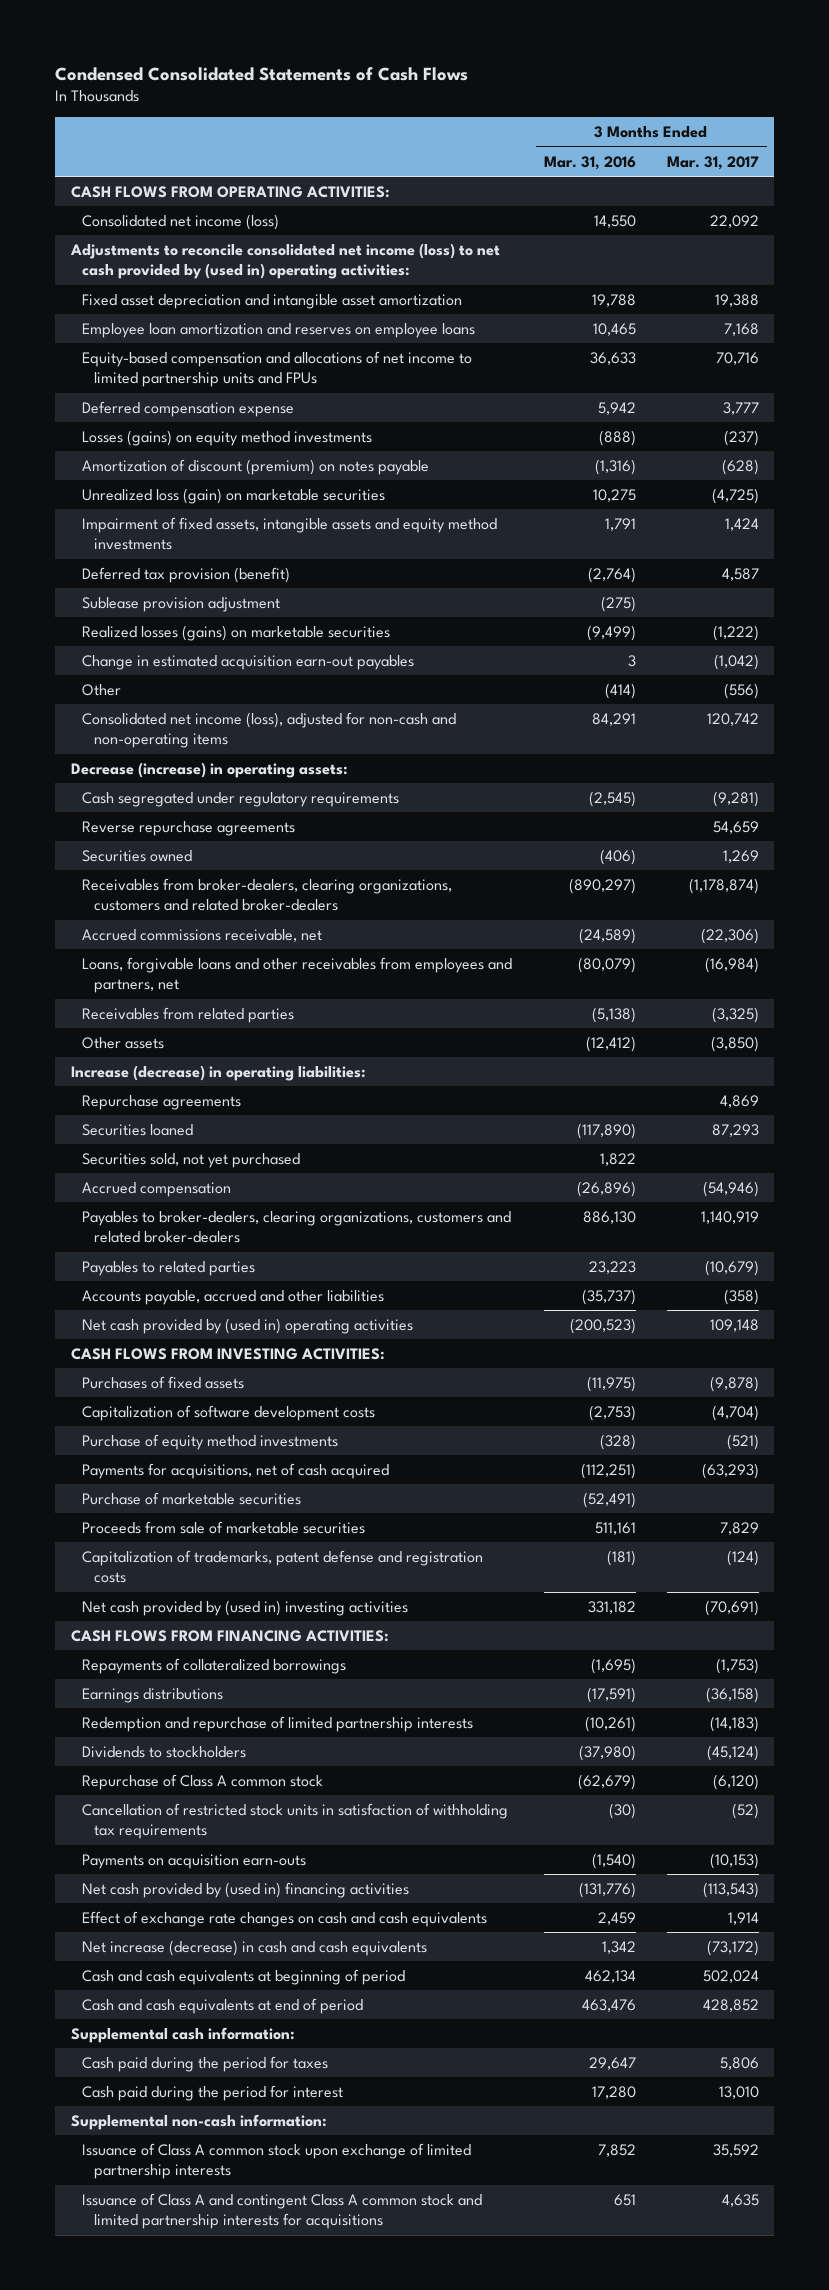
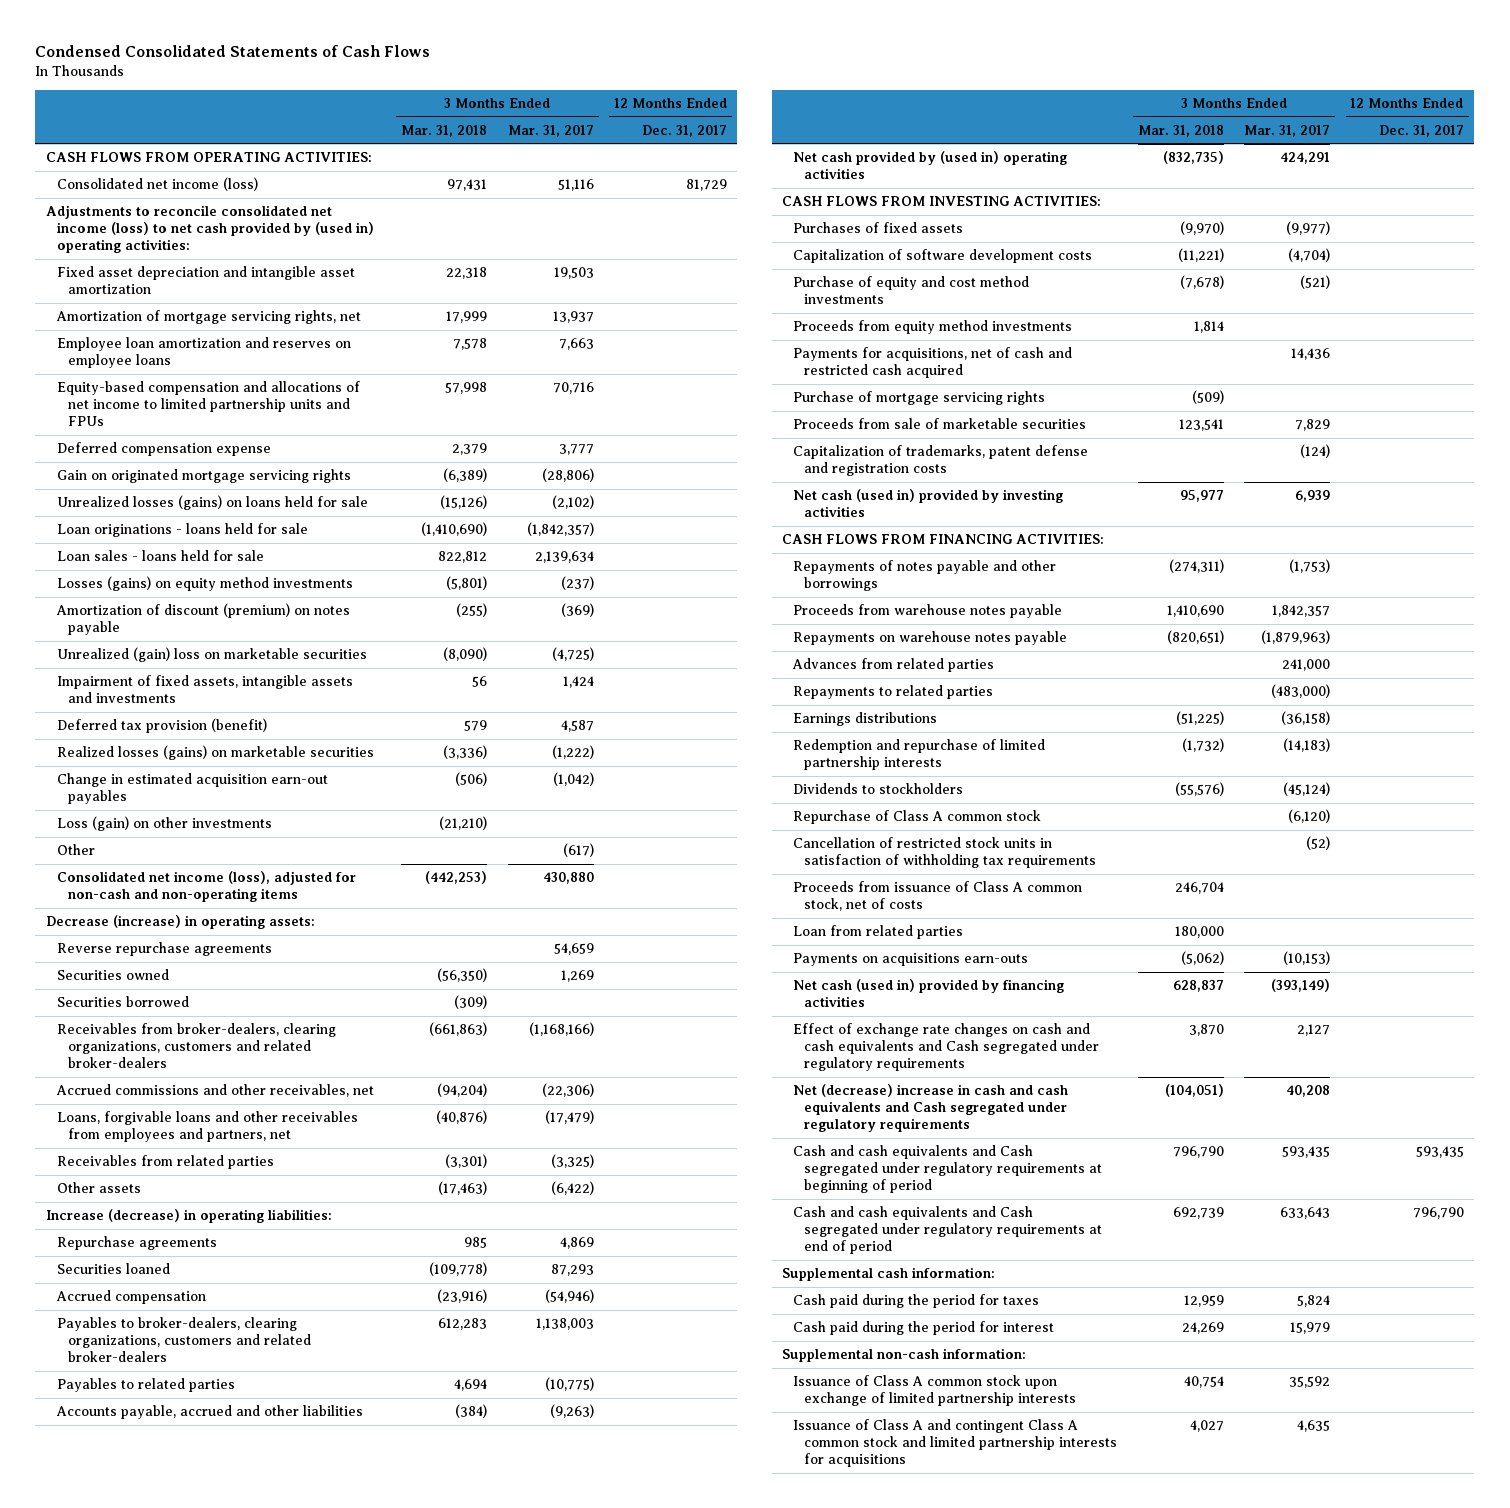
- | 3 Months Ended Mar. 31, 2016 | 3 Months Ended Mar. 31, 2017
+ | 3 Months Ended Mar. 31, 2018 | 3 Months Ended Mar. 31, 2017 | 12 Months Ended Dec. 31, 2017
- Consolidated net income (loss) | 14,550 | 22,092
+ Consolidated net income (loss) | 97,431 | 51,116 | 81,729
- Fixed asset depreciation and intangible asset amortization | 19,788 | 19,388
- Employee loan amortization and reserves on employee loans | 10,465 | 7,168
+ Fixed asset depreciation and intangible asset amortization | 22,318 | 19,503 |
+ Amortization of mortgage servicing rights, net | 17,999 | 13,937 |
+ Employee loan amortization and reserves on employee loans | 7,578 | 7,663 |
+ Gain on originated mortgage servicing rights | (6,389) | (28,806) |
+ Unrealized losses (gains) on loans held for sale | (15,126) | (2,102) |
+ Loan originations - loans held for sale | (1,410,690) | (1,842,357) |
+ Loan sales - loans held for sale | 822,812 | 2,139,634 |
- Amortization of discount (premium) on notes payable | (1,316) | (628)
- Unrealized loss (gain) on marketable securities | 10,275 | (4,725)
- Impairment of fixed assets, intangible assets and equity method investments | 1,791 | 1,424
+ Amortization of discount (premium) on notes payable | (255) | (369) |
+ Unrealized (gain) loss on marketable securities | (8,090) | (4,725) |
+ Impairment of fixed assets, intangible assets and investments | 56 | 1,424 |
- Sublease provision adjustment | (275) |
- Other | (414) | (556)
- Consolidated net income (loss), adjusted for non-cash and non-operating items | 84,291 | 120,742
+ Loss (gain) on other investments | (21,210) | |
+ Other | | (617) |
+ Consolidated net income (loss), adjusted for non-cash and non-operating items | (442,253) | 430,880 |
- Cash segregated under regulatory requirements | (2,545) | (9,281)
- Receivables from broker-dealers, clearing organizations, customers and related broker-dealers | (890,297) | (1,178,874)
- Accrued commissions receivable, net | (24,589) | (22,306)
- Loans, forgivable loans and other receivables from employees and partners, net | (80,079) | (16,984)
+ Securities borrowed | (309) | |
+ Receivables from broker-dealers, clearing organizations, customers and related broker-dealers | (661,863) | (1,168,166) |
+ Accrued commissions and other receivables, net | (94,204) | (22,306) |
+ Loans, forgivable loans and other receivables from employees and partners, net | (40,876) | (17,479) |
- Other assets | (12,412) | (3,850)
+ Other assets | (17,463) | (6,422) |
- Securities sold, not yet purchased | 1,822 |
- Payables to broker-dealers, clearing organizations, customers and related broker-dealers | 886,130 | 1,140,919
- Payables to related parties | 23,223 | (10,679)
- Accounts payable, accrued and other liabilities | (35,737) | (358)
- Net cash provided by (used in) operating activities | (200,523) | 109,148
+ Payables to broker-dealers, clearing organizations, customers and related broker-dealers | 612,283 | 1,138,003 |
+ Payables to related parties | 4,694 | (10,775) |
+ Accounts payable, accrued and other liabilities | (384) | (9,263) |
+ Net cash provided by (used in) operating activities | (832,735) | 424,291 |
- Purchases of fixed assets | (11,975) | (9,878)
+ Purchases of fixed assets | (9,970) | (9,977) |
- Purchase of equity method investments | (328) | (521)
- Payments for acquisitions, net of cash acquired | (112,251) | (63,293)
- Purchase of marketable securities | (52,491) |
+ Purchase of equity and cost method investments | (7,678) | (521) |
+ Proceeds from equity method investments | 1,814 | |
+ Payments for acquisitions, net of cash and restricted cash acquired | | 14,436 |
+ Purchase of mortgage servicing rights | (509) | |
- Net cash provided by (used in) investing activities | 331,182 | (70,691)
+ Net cash (used in) provided by investing activities | 95,977 | 6,939 |
- Repayments of collateralized borrowings | (1,695) | (1,753)
+ Repayments of notes payable and other borrowings | (274,311) | (1,753) |
+ Proceeds from warehouse notes payable | 1,410,690 | 1,842,357 |
+ Repayments on warehouse notes payable | (820,651) | (1,879,963) |
+ Advances from related parties | | 241,000 |
+ Repayments to related parties | | (483,000) |
- Payments on acquisition earn-outs | (1,540) | (10,153)
- Net cash provided by (used in) financing activities | (131,776) | (113,543)
- Effect of exchange rate changes on cash and cash equivalents | 2,459 | 1,914
- Net increase (decrease) in cash and cash equivalents | 1,342 | (73,172)
- Cash and cash equivalents at beginning of period | 462,134 | 502,024
- Cash and cash equivalents at end of period | 463,476 | 428,852
+ Proceeds from issuance of Class A common stock, net of costs | 246,704 | |
+ Loan from related parties | 180,000 | |
+ Payments on acquisitions earn-outs | (5,062) | (10,153) |
+ Net cash (used in) provided by financing activities | 628,837 | (393,149) |
+ Effect of exchange rate changes on cash and cash equivalents and Cash segregated under regulatory requirements | 3,870 | 2,127 |
+ Net (decrease) increase in cash and cash equivalents and Cash segregated under regulatory requirements | (104,051) | 40,208 |
+ Cash and cash equivalents and Cash segregated under regulatory requirements at beginning of period | 796,790 | 593,435 | 593,435
+ Cash and cash equivalents and Cash segregated under regulatory requirements at end of period | 692,739 | 633,643 | 796,790
- Cash paid during the period for taxes | 29,647 | 5,806
- Cash paid during the period for interest | 17,280 | 13,010
+ Cash paid during the period for taxes | 12,959 | 5,824 |
+ Cash paid during the period for interest | 24,269 | 15,979 |

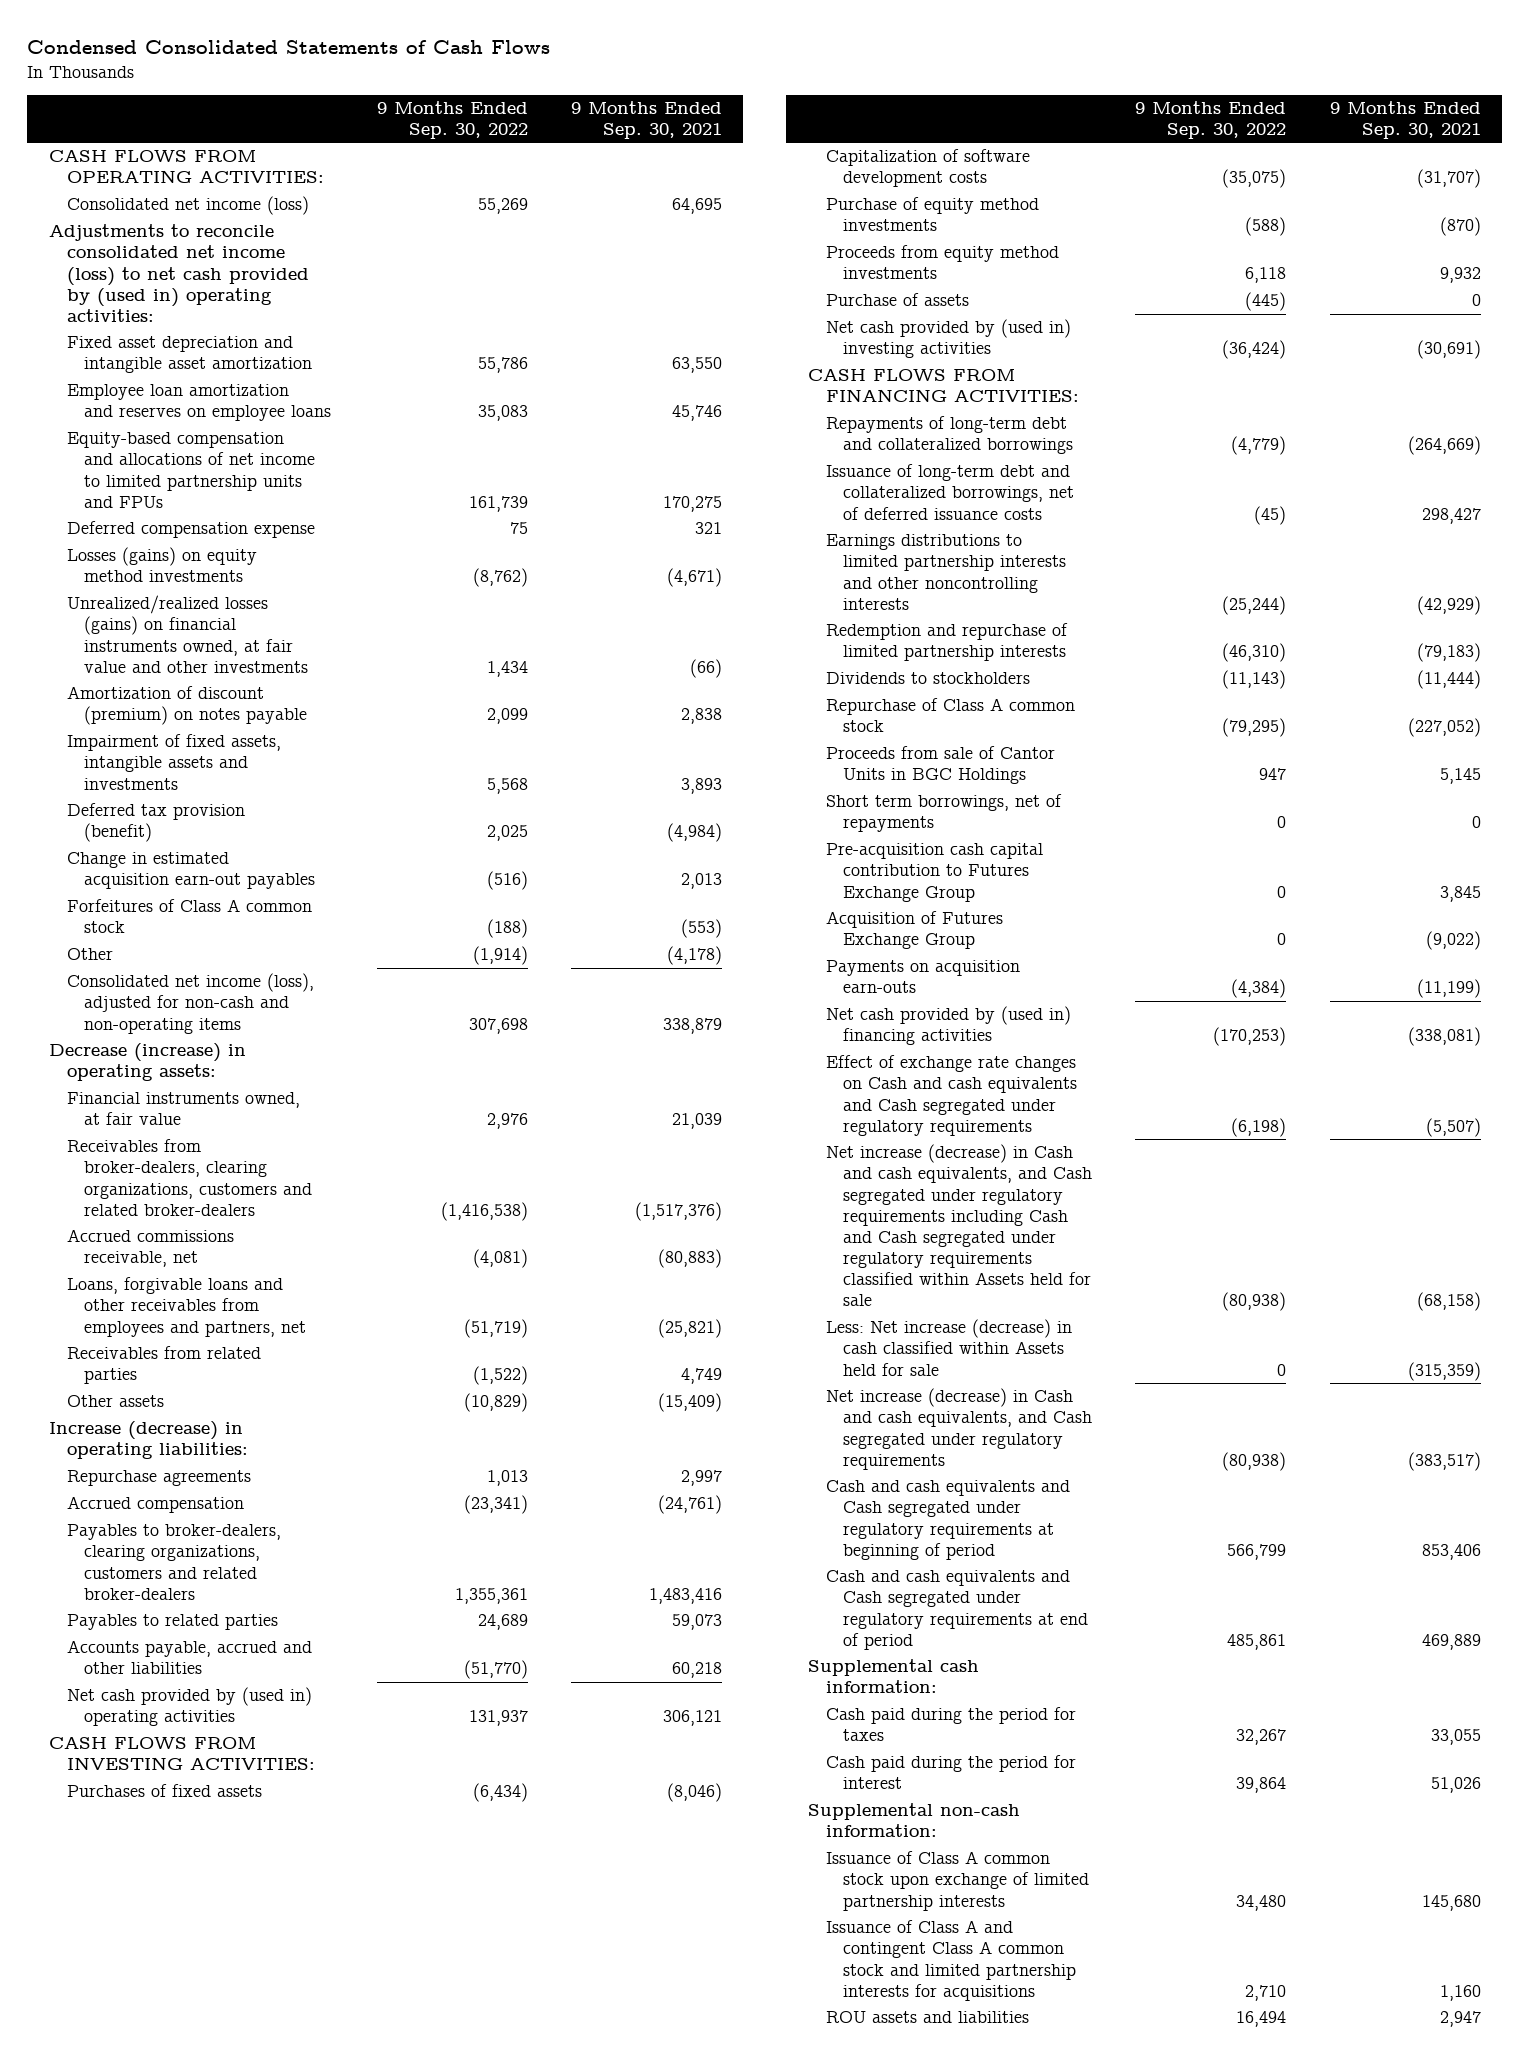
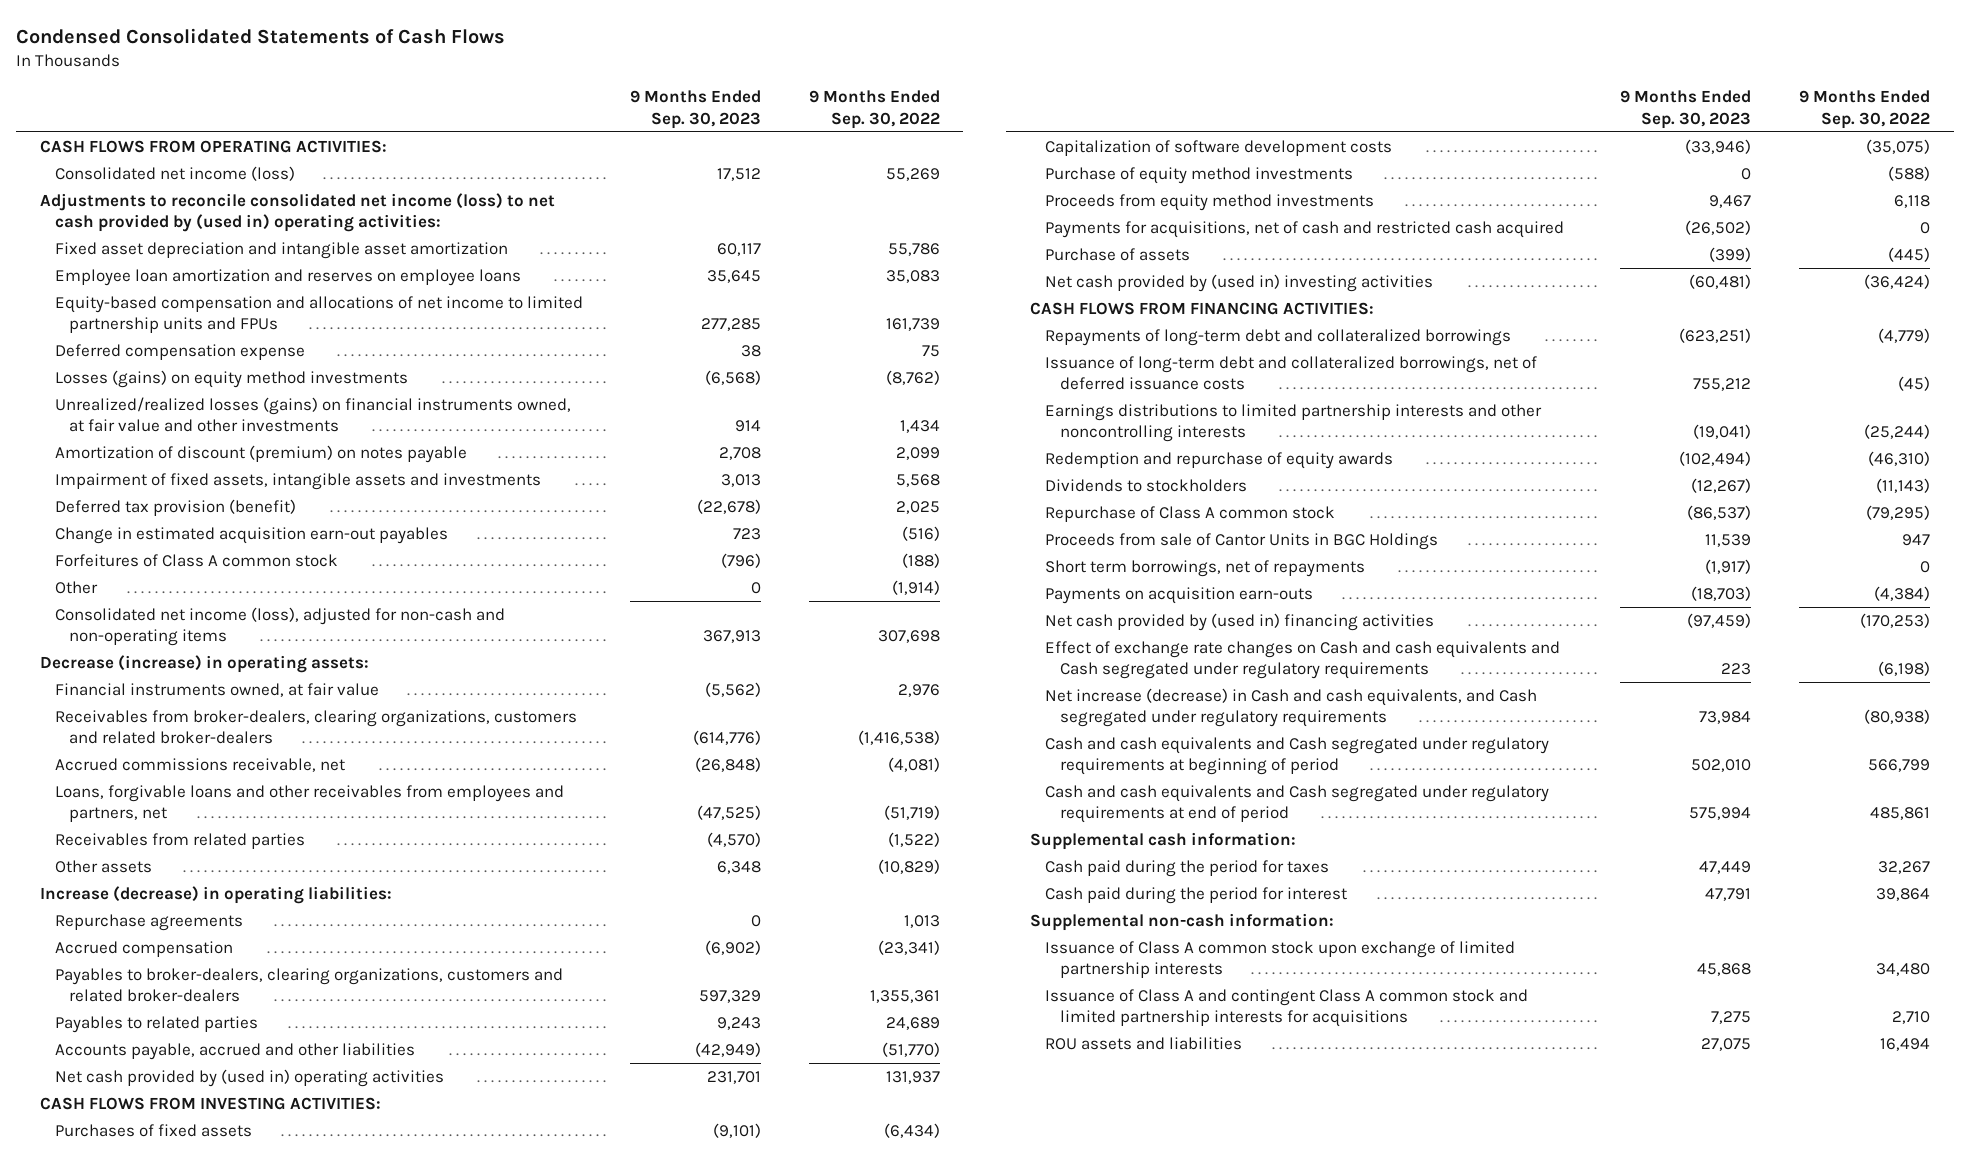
- | 9 Months Ended Sep. 30, 2022 | 9 Months Ended Sep. 30, 2021
+ | 9 Months Ended Sep. 30, 2023 | 9 Months Ended Sep. 30, 2022
+ Payments for acquisitions, net of cash and restricted cash acquired | (26,502) | 0
- Redemption and repurchase of limited partnership interests | (46,310) | (79,183)
+ Redemption and repurchase of equity awards | (102,494) | (46,310)
- Pre-acquisition cash capital contribution to Futures Exchange Group | 0 | 3,845
- Acquisition of Futures Exchange Group | 0 | (9,022)
- Net increase (decrease) in Cash and cash equivalents, and Cash segregated under regulatory requirements including Cash and Cash segregated under regulatory requirements classified within Assets held for sale | (80,938) | (68,158)
- Less: Net increase (decrease) in cash classified within Assets held for sale | 0 | (315,359)

